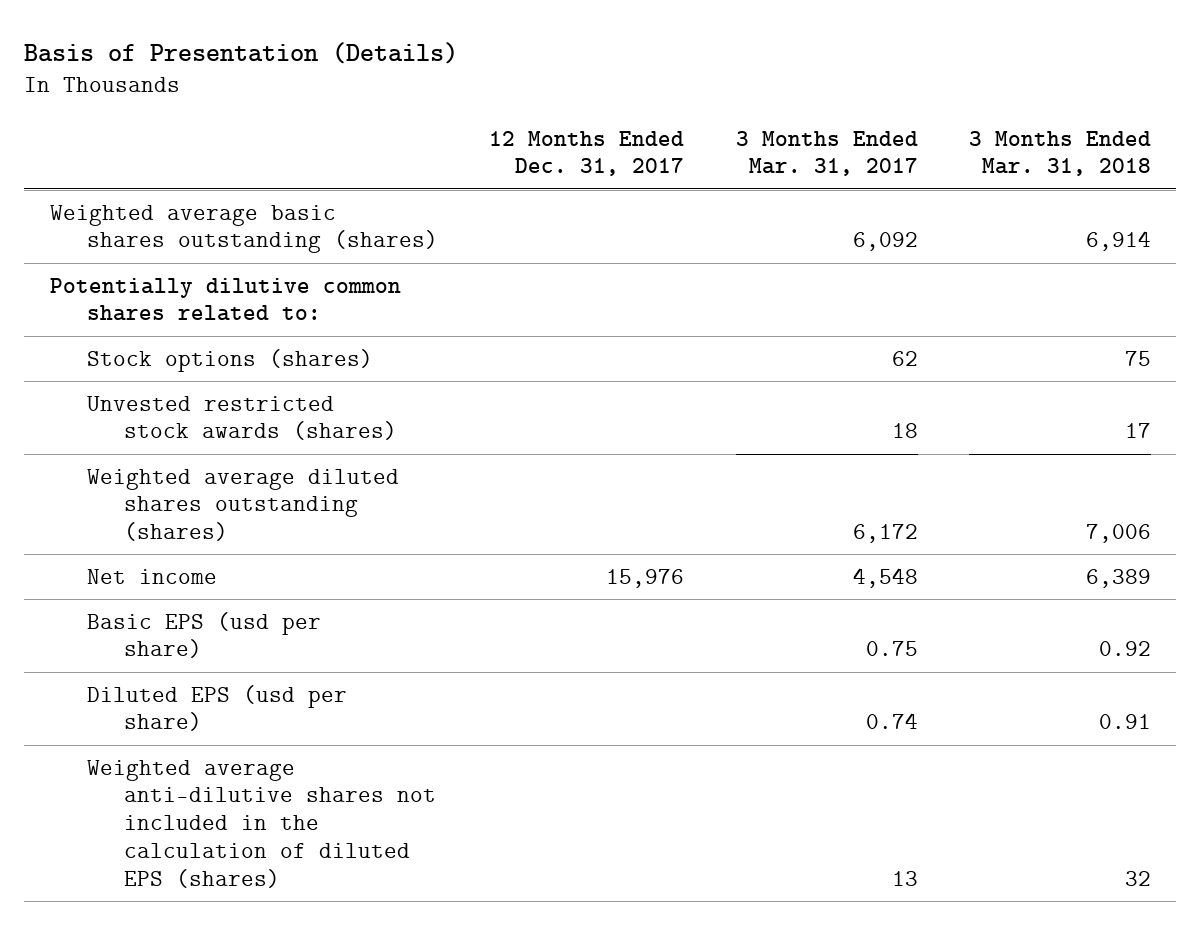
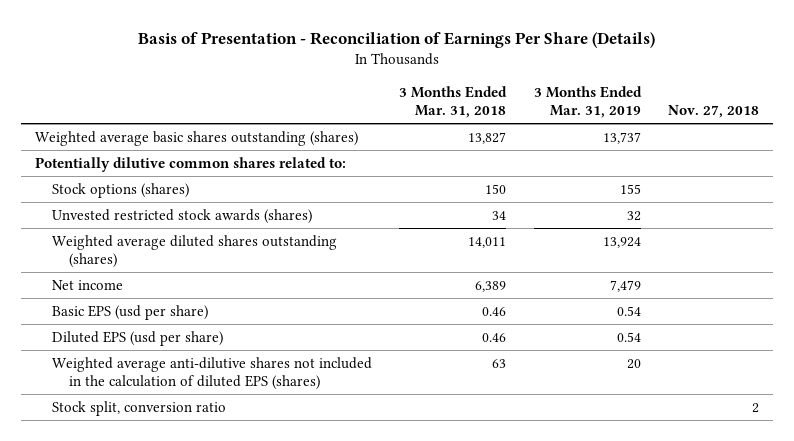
- Basis of Presentation (Details)
+ Basis of Presentation - Reconciliation of Earnings Per Share (Details)
- | 12 Months Ended Dec. 31, 2017 | 3 Months Ended Mar. 31, 2017 | 3 Months Ended Mar. 31, 2018
+ | 3 Months Ended Mar. 31, 2018 | 3 Months Ended Mar. 31, 2019 | Nov. 27, 2018
- Weighted average basic shares outstanding (shares) | | 6,092 | 6,914
+ Weighted average basic shares outstanding (shares) | 13,827 | 13,737 |
- Stock options (shares) | | 62 | 75
- Unvested restricted stock awards (shares) | | 18 | 17
- Weighted average diluted shares outstanding (shares) | | 6,172 | 7,006
+ Stock options (shares) | 150 | 155 |
+ Unvested restricted stock awards (shares) | 34 | 32 |
+ Weighted average diluted shares outstanding (shares) | 14,011 | 13,924 |
- Basic EPS (usd per share) | | 0.75 | 0.92
- Diluted EPS (usd per share) | | 0.74 | 0.91
- Weighted average anti-dilutive shares not included in the calculation of diluted EPS (shares) | | 13 | 32
+ Basic EPS (usd per share) | 0.46 | 0.54 |
+ Diluted EPS (usd per share) | 0.46 | 0.54 |
+ Weighted average anti-dilutive shares not included in the calculation of diluted EPS (shares) | 63 | 20 |
+ Stock split, conversion ratio | | | 2

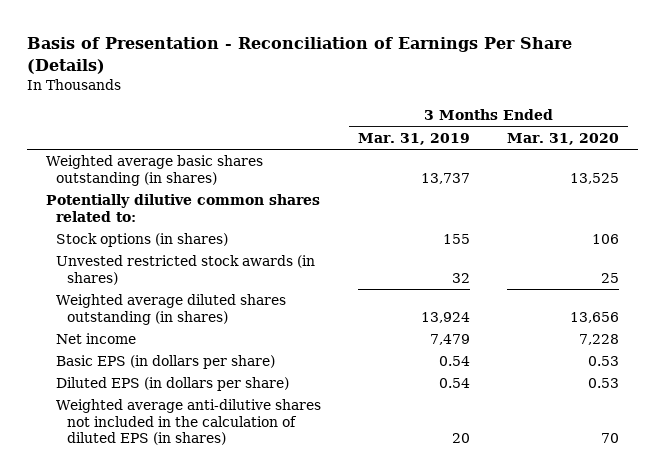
- | 3 Months Ended Mar. 31, 2018 | 3 Months Ended Mar. 31, 2019 | Nov. 27, 2018
+ | 3 Months Ended Mar. 31, 2019 | 3 Months Ended Mar. 31, 2020
- Weighted average basic shares outstanding (shares) | 13,827 | 13,737 |
+ Weighted average basic shares outstanding (in shares) | 13,737 | 13,525
- Stock options (shares) | 150 | 155 |
- Unvested restricted stock awards (shares) | 34 | 32 |
- Weighted average diluted shares outstanding (shares) | 14,011 | 13,924 |
+ Stock options (in shares) | 155 | 106
+ Unvested restricted stock awards (in shares) | 32 | 25
+ Weighted average diluted shares outstanding (in shares) | 13,924 | 13,656
- Basic EPS (usd per share) | 0.46 | 0.54 |
- Diluted EPS (usd per share) | 0.46 | 0.54 |
- Weighted average anti-dilutive shares not included in the calculation of diluted EPS (shares) | 63 | 20 |
- Stock split, conversion ratio | | | 2
+ Basic EPS (in dollars per share) | 0.54 | 0.53
+ Diluted EPS (in dollars per share) | 0.54 | 0.53
+ Weighted average anti-dilutive shares not included in the calculation of diluted EPS (in shares) | 20 | 70

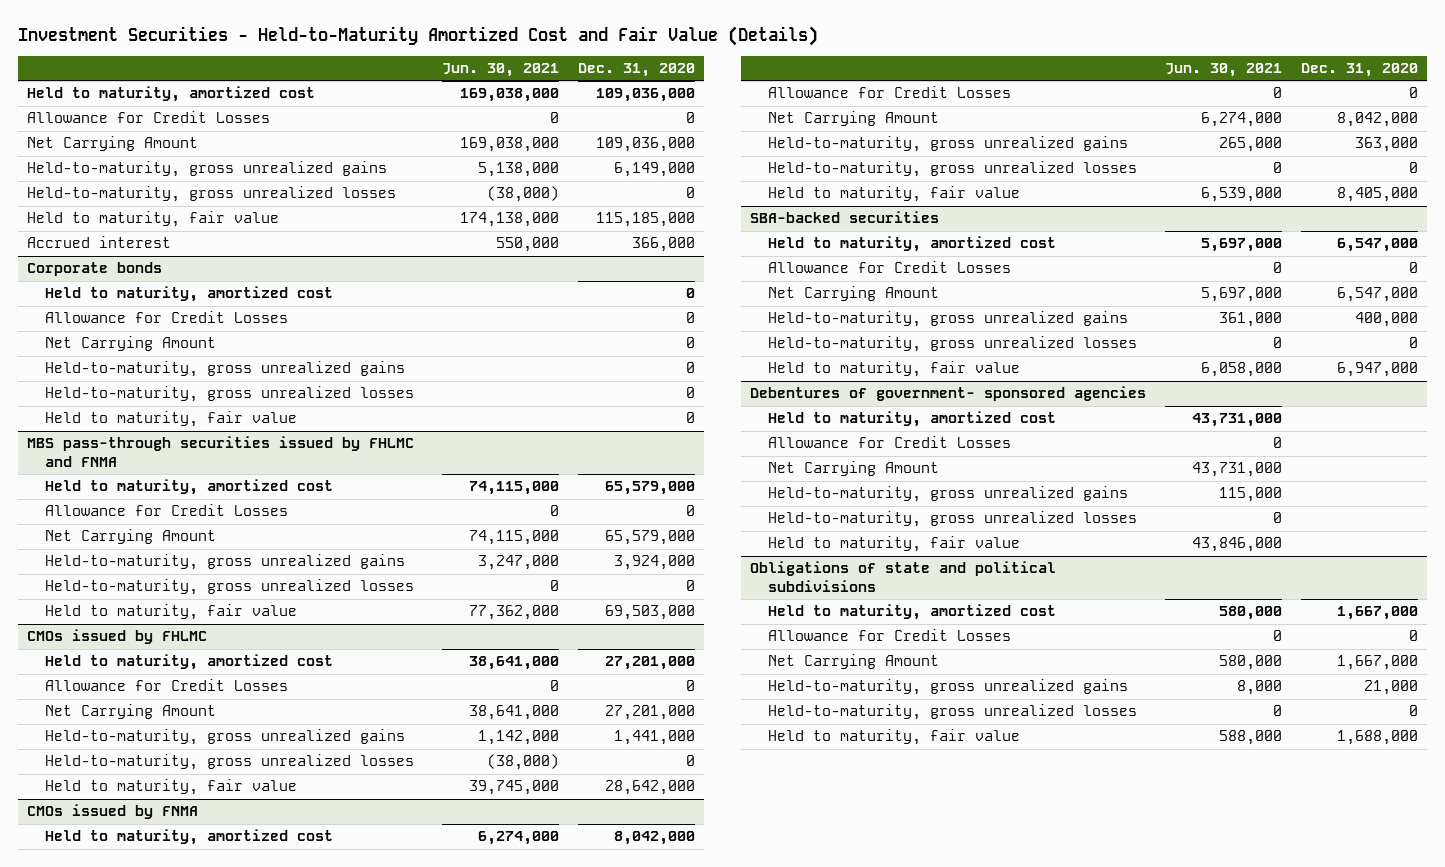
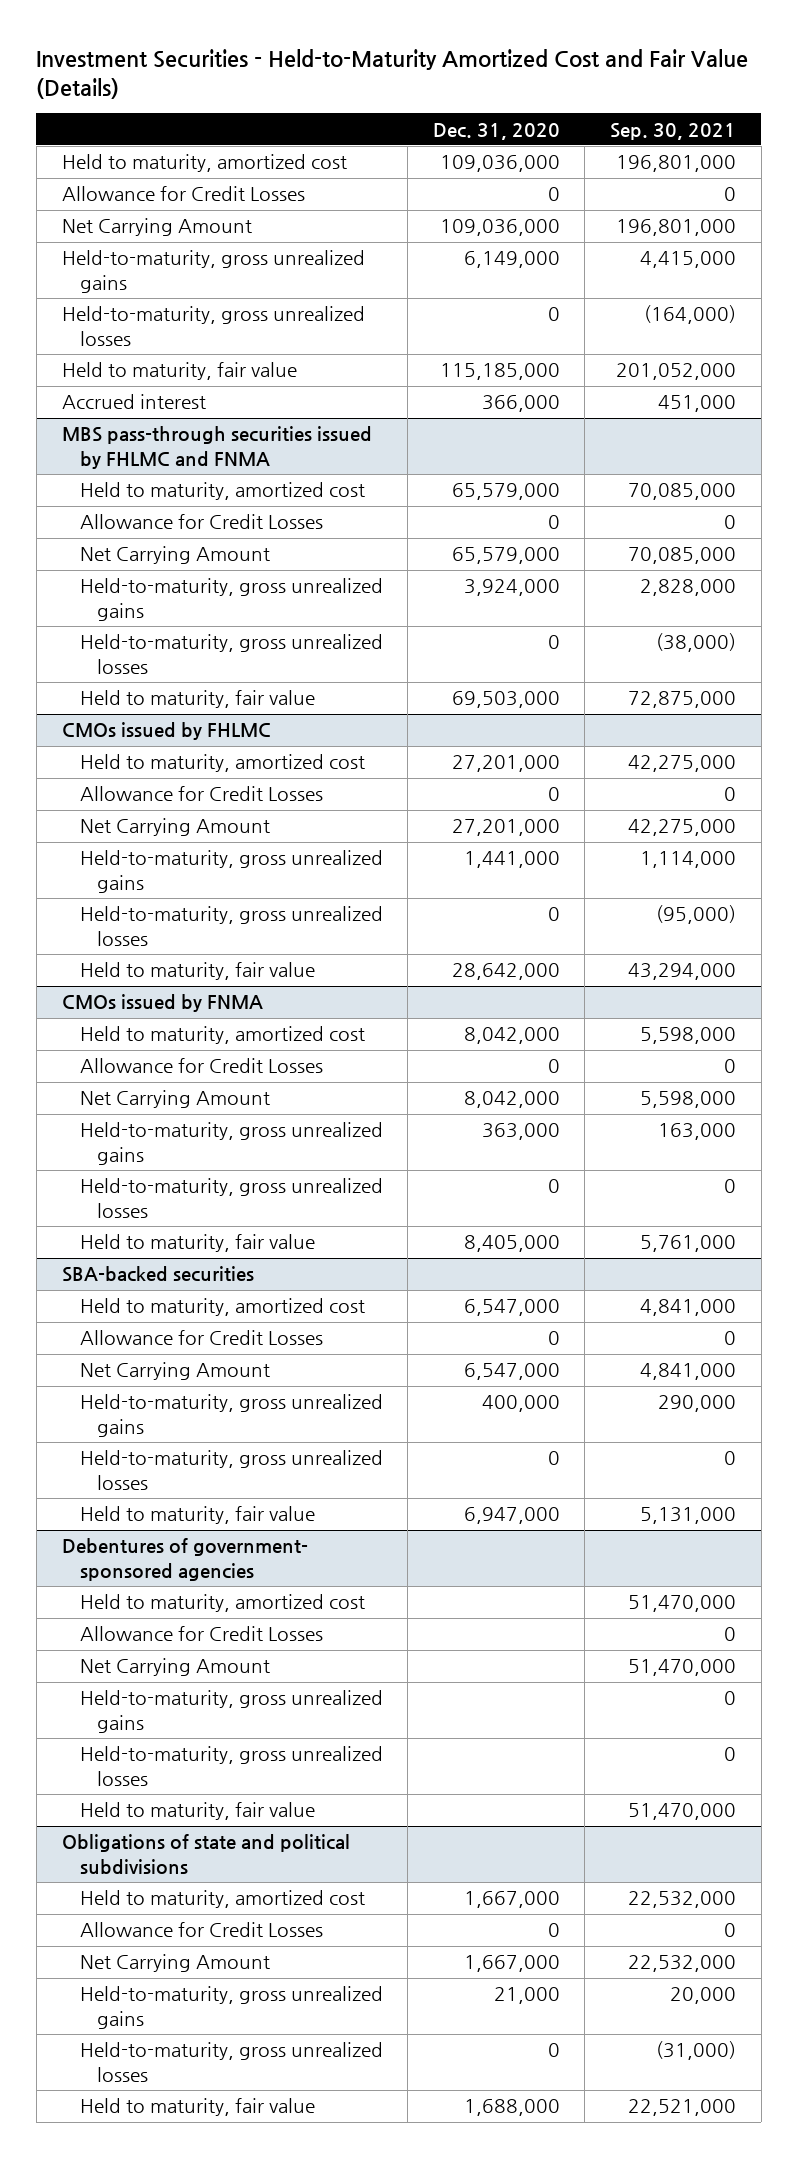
- | Jun. 30, 2021 | Dec. 31, 2020
+ | Dec. 31, 2020 | Sep. 30, 2021
- Corporate bonds
- Held to maturity, amortized cost | | 0
- Allowance for Credit Losses | | 0
- Net Carrying Amount | | 0
- Held-to-maturity, gross unrealized gains | | 0
- Held-to-maturity, gross unrealized losses | | 0
- Held to maturity, fair value | | 0

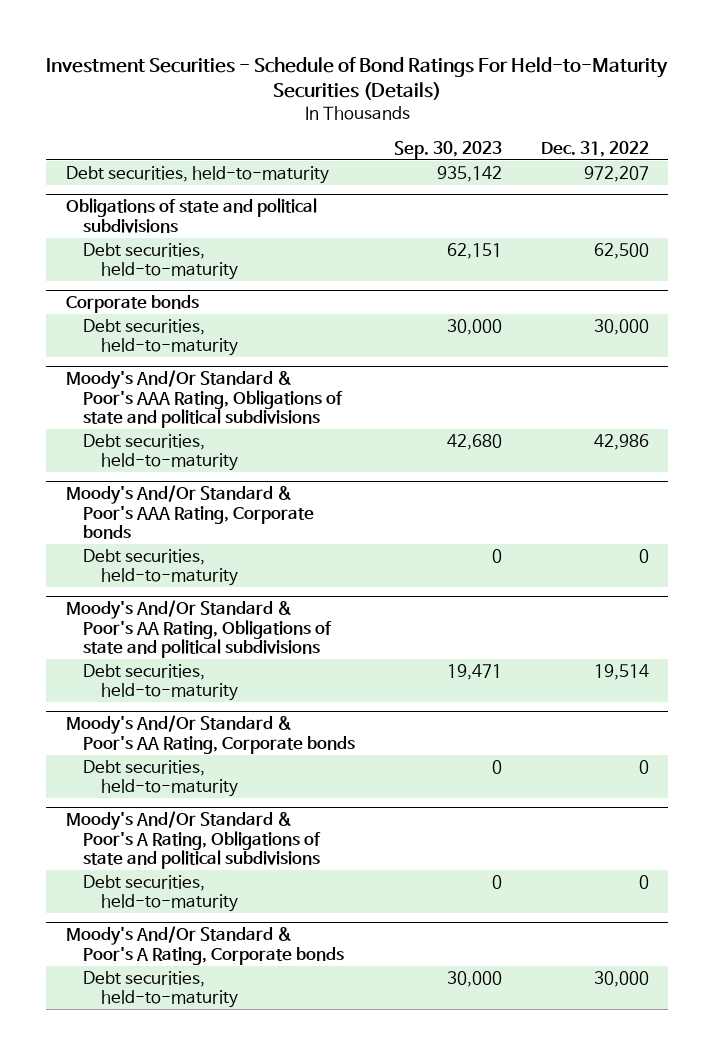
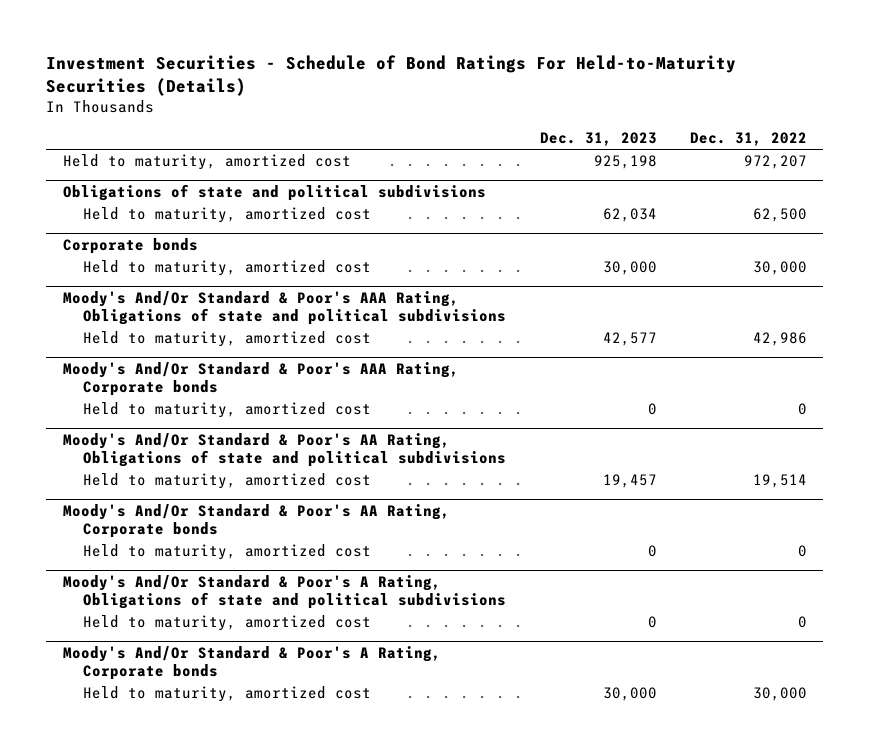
- | Sep. 30, 2023 | Dec. 31, 2022
+ | Dec. 31, 2023 | Dec. 31, 2022
- Debt securities, held-to-maturity | 935,142 | 972,207
+ Held to maturity, amortized cost | 925,198 | 972,207
@ Obligations of state and political subdivisions
- Debt securities, held-to-maturity | 62,151 | 62,500
+ Held to maturity, amortized cost | 62,034 | 62,500
@ Corporate bonds
- Debt securities, held-to-maturity | 30,000 | 30,000
+ Held to maturity, amortized cost | 30,000 | 30,000
@ Moody's And/Or Standard & Poor's AAA Rating, Obligations of state and political subdivisions
- Debt securities, held-to-maturity | 42,680 | 42,986
+ Held to maturity, amortized cost | 42,577 | 42,986
@ Moody's And/Or Standard & Poor's AAA Rating, Corporate bonds
- Debt securities, held-to-maturity | 0 | 0
+ Held to maturity, amortized cost | 0 | 0
@ Moody's And/Or Standard & Poor's AA Rating, Obligations of state and political subdivisions
- Debt securities, held-to-maturity | 19,471 | 19,514
+ Held to maturity, amortized cost | 19,457 | 19,514
@ Moody's And/Or Standard & Poor's AA Rating, Corporate bonds
- Debt securities, held-to-maturity | 0 | 0
+ Held to maturity, amortized cost | 0 | 0
@ Moody's And/Or Standard & Poor's A Rating, Obligations of state and political subdivisions
- Debt securities, held-to-maturity | 0 | 0
+ Held to maturity, amortized cost | 0 | 0
@ Moody's And/Or Standard & Poor's A Rating, Corporate bonds
- Debt securities, held-to-maturity | 30,000 | 30,000
+ Held to maturity, amortized cost | 30,000 | 30,000

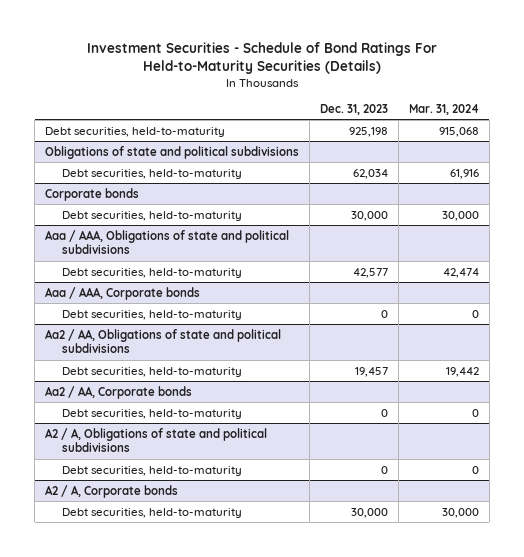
- | Dec. 31, 2023 | Dec. 31, 2022
+ | Dec. 31, 2023 | Mar. 31, 2024
- Held to maturity, amortized cost | 925,198 | 972,207
+ Debt securities, held-to-maturity | 925,198 | 915,068
@ Obligations of state and political subdivisions
- Held to maturity, amortized cost | 62,034 | 62,500
+ Debt securities, held-to-maturity | 62,034 | 61,916
@ Corporate bonds
- Held to maturity, amortized cost | 30,000 | 30,000
- Moody's And/Or Standard & Poor's AAA Rating, Obligations of state and political subdivisions
- Held to maturity, amortized cost | 42,577 | 42,986
- Moody's And/Or Standard & Poor's AAA Rating, Corporate bonds
- Held to maturity, amortized cost | 0 | 0
- Moody's And/Or Standard & Poor's AA Rating, Obligations of state and political subdivisions
- Held to maturity, amortized cost | 19,457 | 19,514
- Moody's And/Or Standard & Poor's AA Rating, Corporate bonds
- Held to maturity, amortized cost | 0 | 0
- Moody's And/Or Standard & Poor's A Rating, Obligations of state and political subdivisions
- Held to maturity, amortized cost | 0 | 0
- Moody's And/Or Standard & Poor's A Rating, Corporate bonds
- Held to maturity, amortized cost | 30,000 | 30,000
@ Corporate bonds
+ Debt securities, held-to-maturity | 30,000 | 30,000
+ Aaa / AAA, Obligations of state and political subdivisions
+ Debt securities, held-to-maturity | 42,577 | 42,474
+ Aaa / AAA, Corporate bonds
+ Debt securities, held-to-maturity | 0 | 0
+ Aa2 / AA, Obligations of state and political subdivisions
+ Debt securities, held-to-maturity | 19,457 | 19,442
+ Aa2 / AA, Corporate bonds
+ Debt securities, held-to-maturity | 0 | 0
+ A2 / A, Obligations of state and political subdivisions
+ Debt securities, held-to-maturity | 0 | 0
+ A2 / A, Corporate bonds
+ Debt securities, held-to-maturity | 30,000 | 30,000

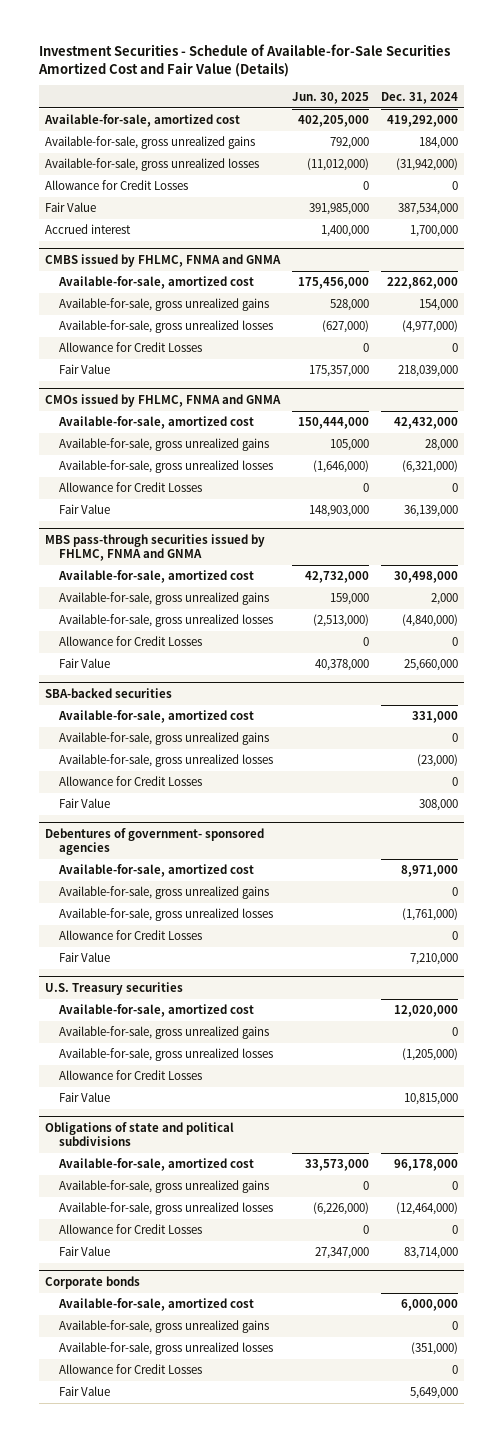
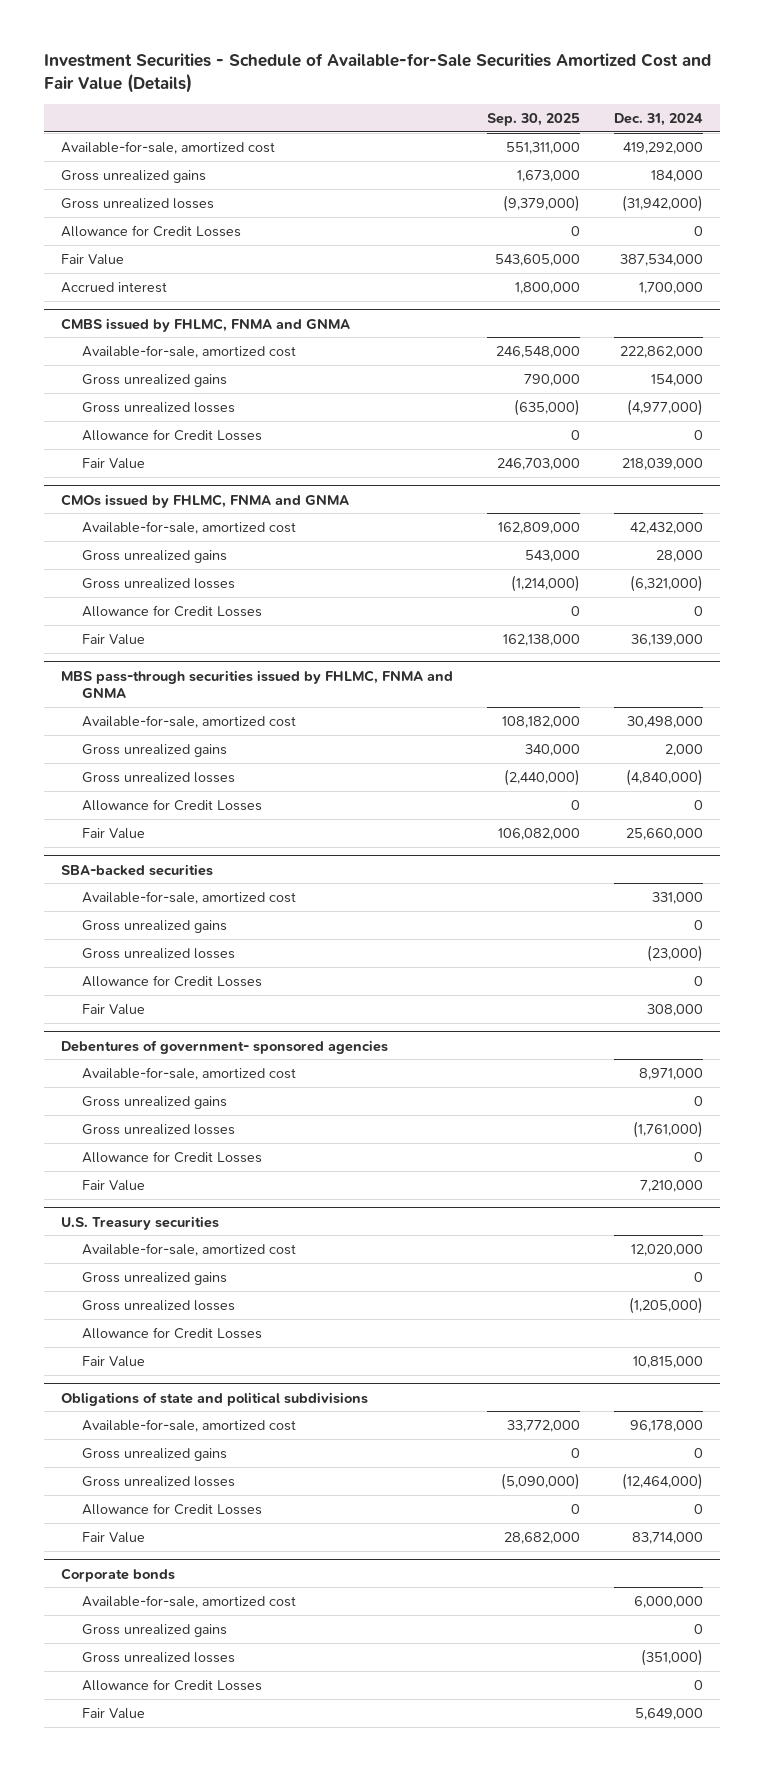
- | Jun. 30, 2025 | Dec. 31, 2024
+ | Sep. 30, 2025 | Dec. 31, 2024
- Available-for-sale, gross unrealized gains | 792,000 | 184,000
- Available-for-sale, gross unrealized losses | (11,012,000) | (31,942,000)
+ Gross unrealized gains | 1,673,000 | 184,000
+ Gross unrealized losses | (9,379,000) | (31,942,000)
@ CMBS issued by FHLMC, FNMA and GNMA
- Available-for-sale, gross unrealized gains | 528,000 | 154,000
- Available-for-sale, gross unrealized losses | (627,000) | (4,977,000)
+ Gross unrealized gains | 790,000 | 154,000
+ Gross unrealized losses | (635,000) | (4,977,000)
@ CMOs issued by FHLMC, FNMA and GNMA
- Available-for-sale, gross unrealized gains | 105,000 | 28,000
- Available-for-sale, gross unrealized losses | (1,646,000) | (6,321,000)
+ Gross unrealized gains | 543,000 | 28,000
+ Gross unrealized losses | (1,214,000) | (6,321,000)
@ MBS pass-through securities issued by FHLMC, FNMA and GNMA
- Available-for-sale, gross unrealized gains | 159,000 | 2,000
- Available-for-sale, gross unrealized losses | (2,513,000) | (4,840,000)
+ Gross unrealized gains | 340,000 | 2,000
+ Gross unrealized losses | (2,440,000) | (4,840,000)
@ SBA-backed securities
- Available-for-sale, gross unrealized gains | | 0
- Available-for-sale, gross unrealized losses | | (23,000)
+ Gross unrealized gains | | 0
+ Gross unrealized losses | | (23,000)
@ Debentures of government- sponsored agencies
- Available-for-sale, gross unrealized gains | | 0
- Available-for-sale, gross unrealized losses | | (1,761,000)
+ Gross unrealized gains | | 0
+ Gross unrealized losses | | (1,761,000)
@ U.S. Treasury securities
- Available-for-sale, gross unrealized gains | | 0
- Available-for-sale, gross unrealized losses | | (1,205,000)
+ Gross unrealized gains | | 0
+ Gross unrealized losses | | (1,205,000)
@ Obligations of state and political subdivisions
- Available-for-sale, gross unrealized gains | 0 | 0
- Available-for-sale, gross unrealized losses | (6,226,000) | (12,464,000)
+ Gross unrealized gains | 0 | 0
+ Gross unrealized losses | (5,090,000) | (12,464,000)
@ Corporate bonds
- Available-for-sale, gross unrealized gains | | 0
- Available-for-sale, gross unrealized losses | | (351,000)
+ Gross unrealized gains | | 0
+ Gross unrealized losses | | (351,000)

